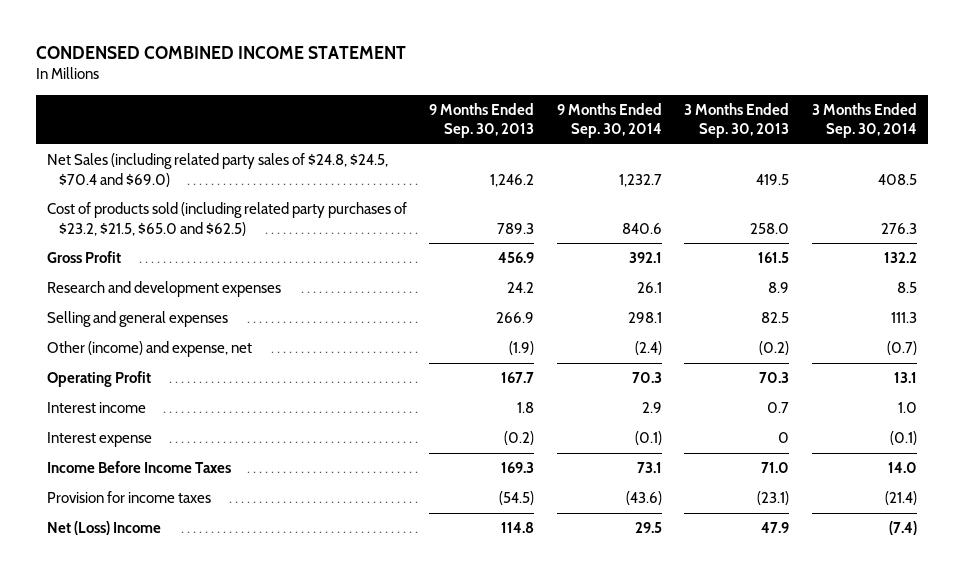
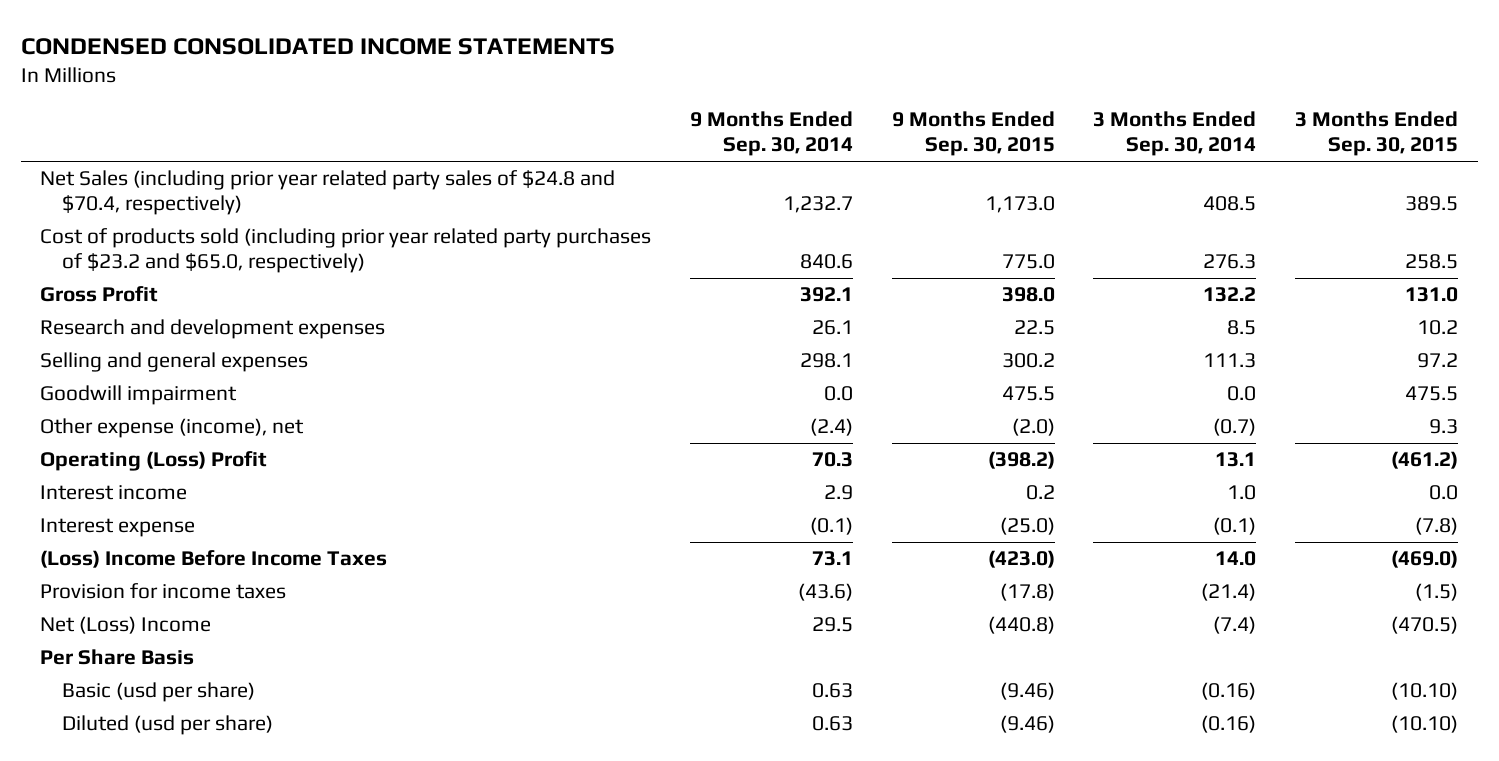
- CONDENSED COMBINED INCOME STATEMENT
+ CONDENSED CONSOLIDATED INCOME STATEMENTS
- | 9 Months Ended Sep. 30, 2013 | 9 Months Ended Sep. 30, 2014 | 3 Months Ended Sep. 30, 2013 | 3 Months Ended Sep. 30, 2014
+ | 9 Months Ended Sep. 30, 2014 | 9 Months Ended Sep. 30, 2015 | 3 Months Ended Sep. 30, 2014 | 3 Months Ended Sep. 30, 2015
- Net Sales (including related party sales of $24.8, $24.5, $70.4 and $69.0) | 1,246.2 | 1,232.7 | 419.5 | 408.5
- Cost of products sold (including related party purchases of $23.2, $21.5, $65.0 and $62.5) | 789.3 | 840.6 | 258.0 | 276.3
+ Net Sales (including prior year related party sales of $24.8 and $70.4, respectively) | 1,232.7 | 1,173.0 | 408.5 | 389.5
+ Cost of products sold (including prior year related party purchases of $23.2 and $65.0, respectively) | 840.6 | 775.0 | 276.3 | 258.5
- Other (income) and expense, net | (1.9) | (2.4) | (0.2) | (0.7)
- Operating Profit | 167.7 | 70.3 | 70.3 | 13.1
+ Goodwill impairment | 0.0 | 475.5 | 0.0 | 475.5
+ Other expense (income), net | (2.4) | (2.0) | (0.7) | 9.3
+ Operating (Loss) Profit | 70.3 | (398.2) | 13.1 | (461.2)
- Income Before Income Taxes | 169.3 | 73.1 | 71.0 | 14.0
+ (Loss) Income Before Income Taxes | 73.1 | (423.0) | 14.0 | (469.0)
+ Per Share Basis
+ Basic (usd per share) | 0.63 | (9.46) | (0.16) | (10.10)
+ Diluted (usd per share) | 0.63 | (9.46) | (0.16) | (10.10)

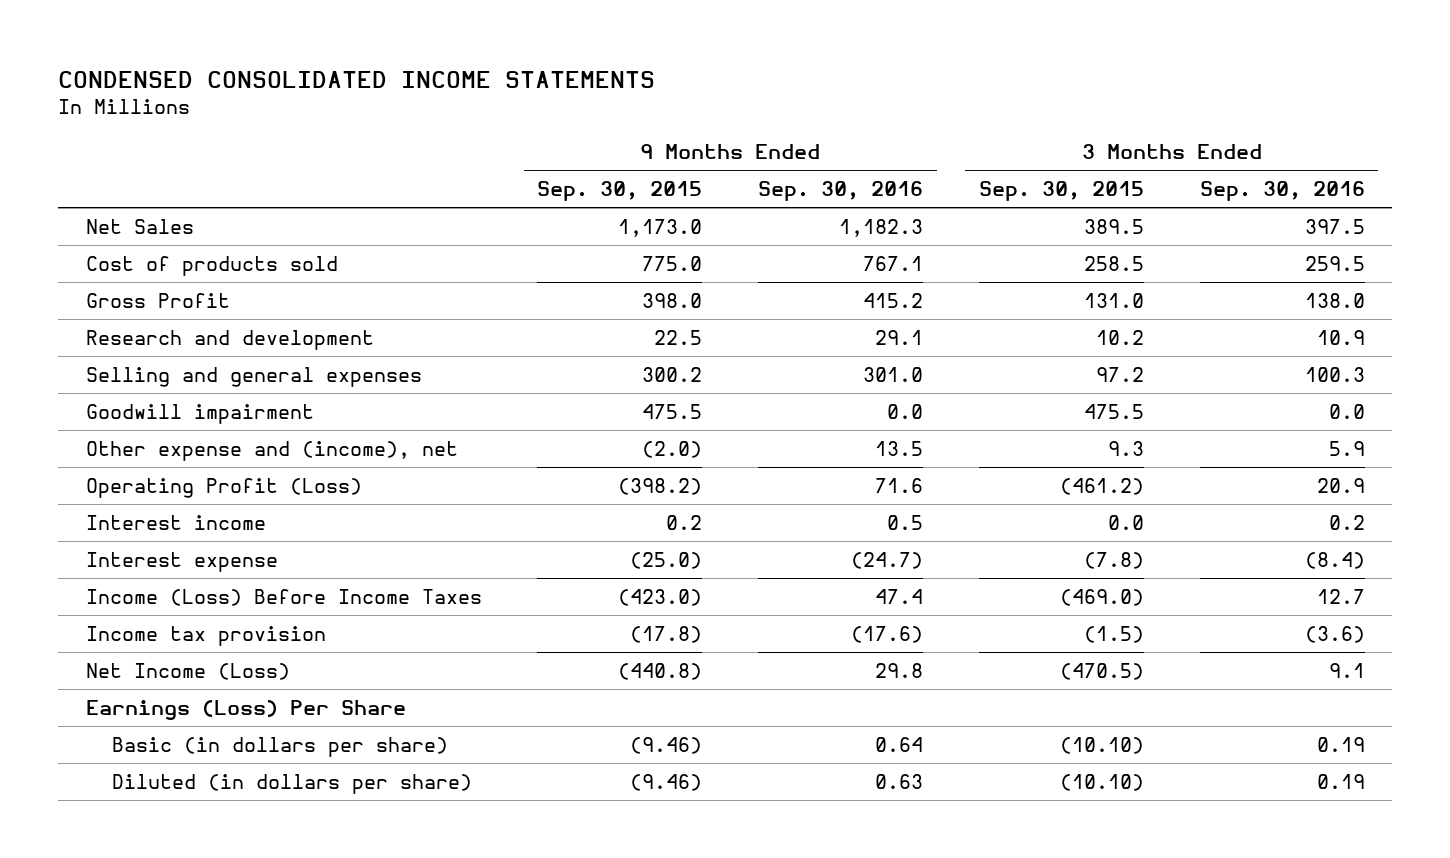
- | 9 Months Ended Sep. 30, 2014 | 9 Months Ended Sep. 30, 2015 | 3 Months Ended Sep. 30, 2014 | 3 Months Ended Sep. 30, 2015
+ | 9 Months Ended Sep. 30, 2015 | 9 Months Ended Sep. 30, 2016 | 3 Months Ended Sep. 30, 2015 | 3 Months Ended Sep. 30, 2016
- Net Sales (including prior year related party sales of $24.8 and $70.4, respectively) | 1,232.7 | 1,173.0 | 408.5 | 389.5
- Cost of products sold (including prior year related party purchases of $23.2 and $65.0, respectively) | 840.6 | 775.0 | 276.3 | 258.5
+ Net Sales | 1,173.0 | 1,182.3 | 389.5 | 397.5
+ Cost of products sold | 775.0 | 767.1 | 258.5 | 259.5
- Research and development expenses | 26.1 | 22.5 | 8.5 | 10.2
+ Research and development | 22.5 | 29.1 | 10.2 | 10.9
- Other expense (income), net | (2.4) | (2.0) | (0.7) | 9.3
- Operating (Loss) Profit | 70.3 | (398.2) | 13.1 | (461.2)
+ Other expense and (income), net | (2.0) | 13.5 | 9.3 | 5.9
+ Operating Profit (Loss) | (398.2) | 71.6 | (461.2) | 20.9
- (Loss) Income Before Income Taxes | 73.1 | (423.0) | 14.0 | (469.0)
- Provision for income taxes | (43.6) | (17.8) | (21.4) | (1.5)
- Net (Loss) Income | 29.5 | (440.8) | (7.4) | (470.5)
- Per Share Basis
- Basic (usd per share) | 0.63 | (9.46) | (0.16) | (10.10)
- Diluted (usd per share) | 0.63 | (9.46) | (0.16) | (10.10)
+ Income (Loss) Before Income Taxes | (423.0) | 47.4 | (469.0) | 12.7
+ Income tax provision | (17.8) | (17.6) | (1.5) | (3.6)
+ Net Income (Loss) | (440.8) | 29.8 | (470.5) | 9.1
+ Earnings (Loss) Per Share
+ Basic (in dollars per share) | (9.46) | 0.64 | (10.10) | 0.19
+ Diluted (in dollars per share) | (9.46) | 0.63 | (10.10) | 0.19

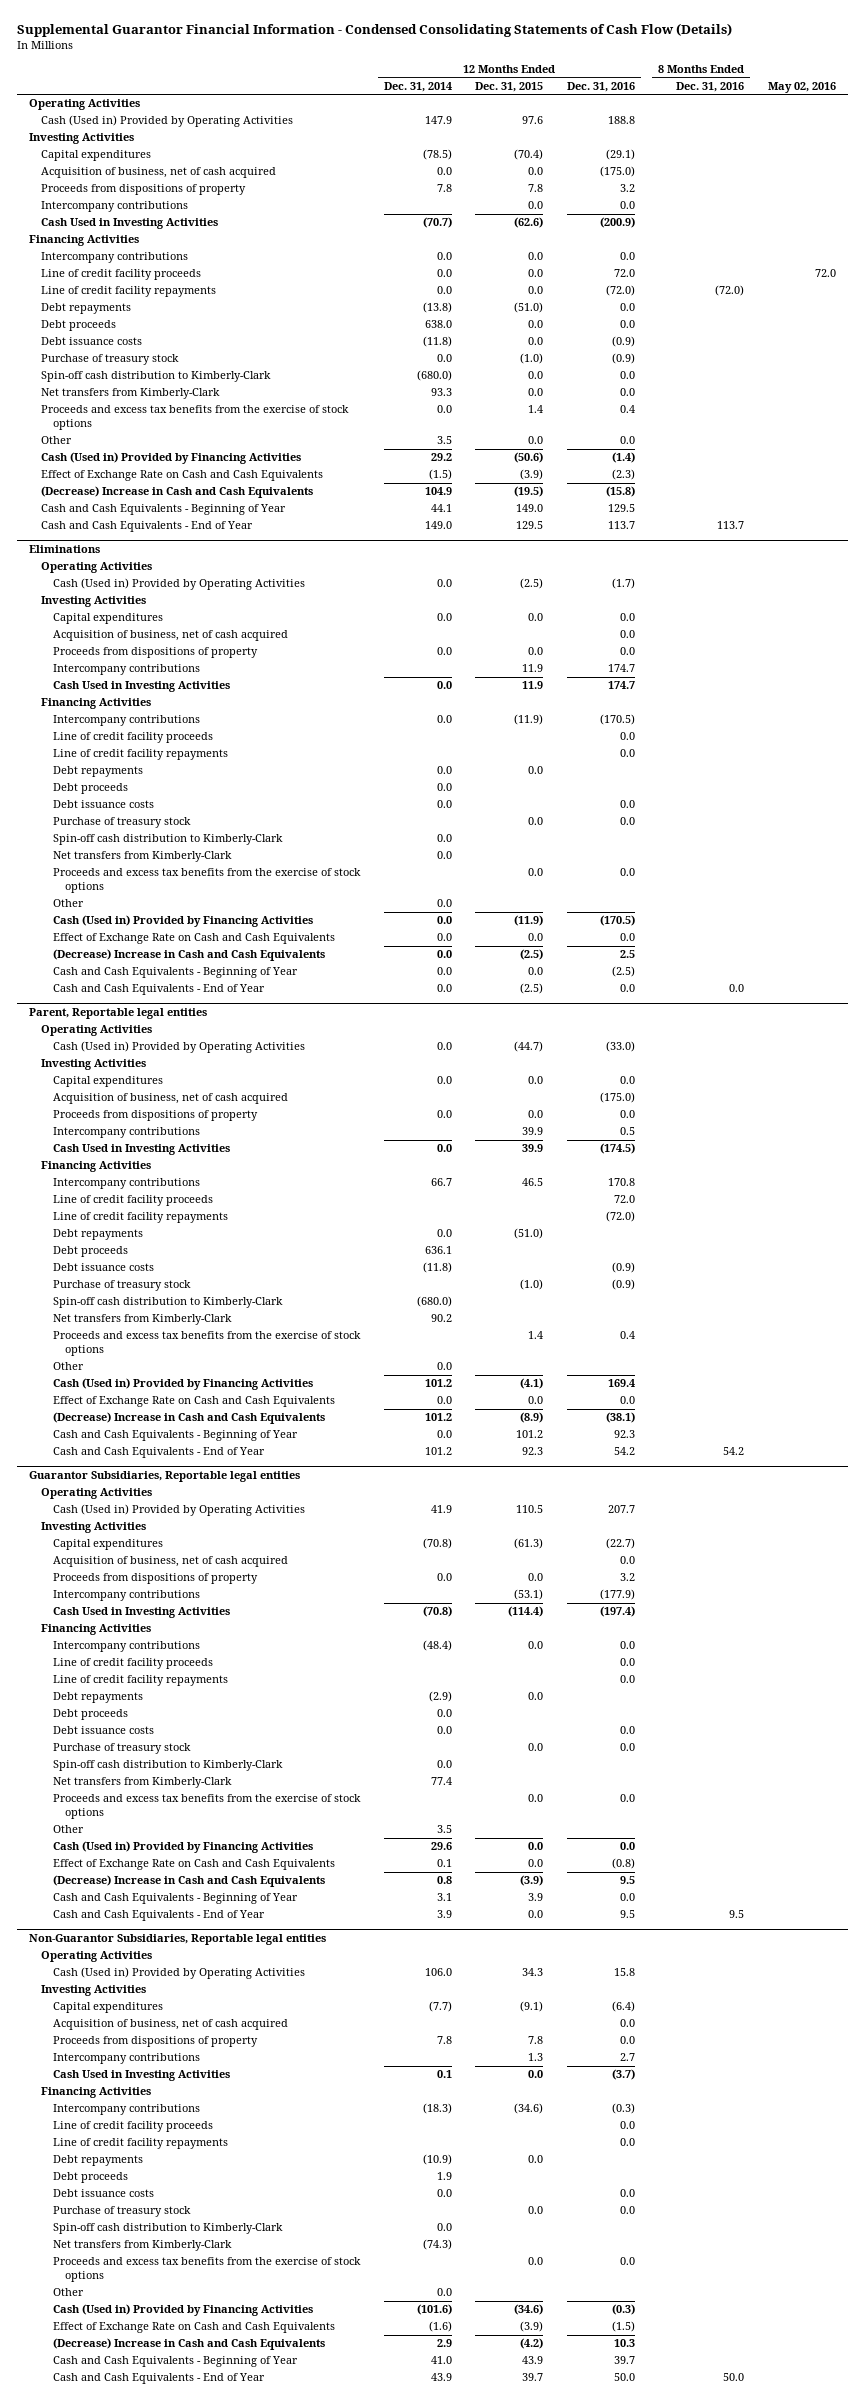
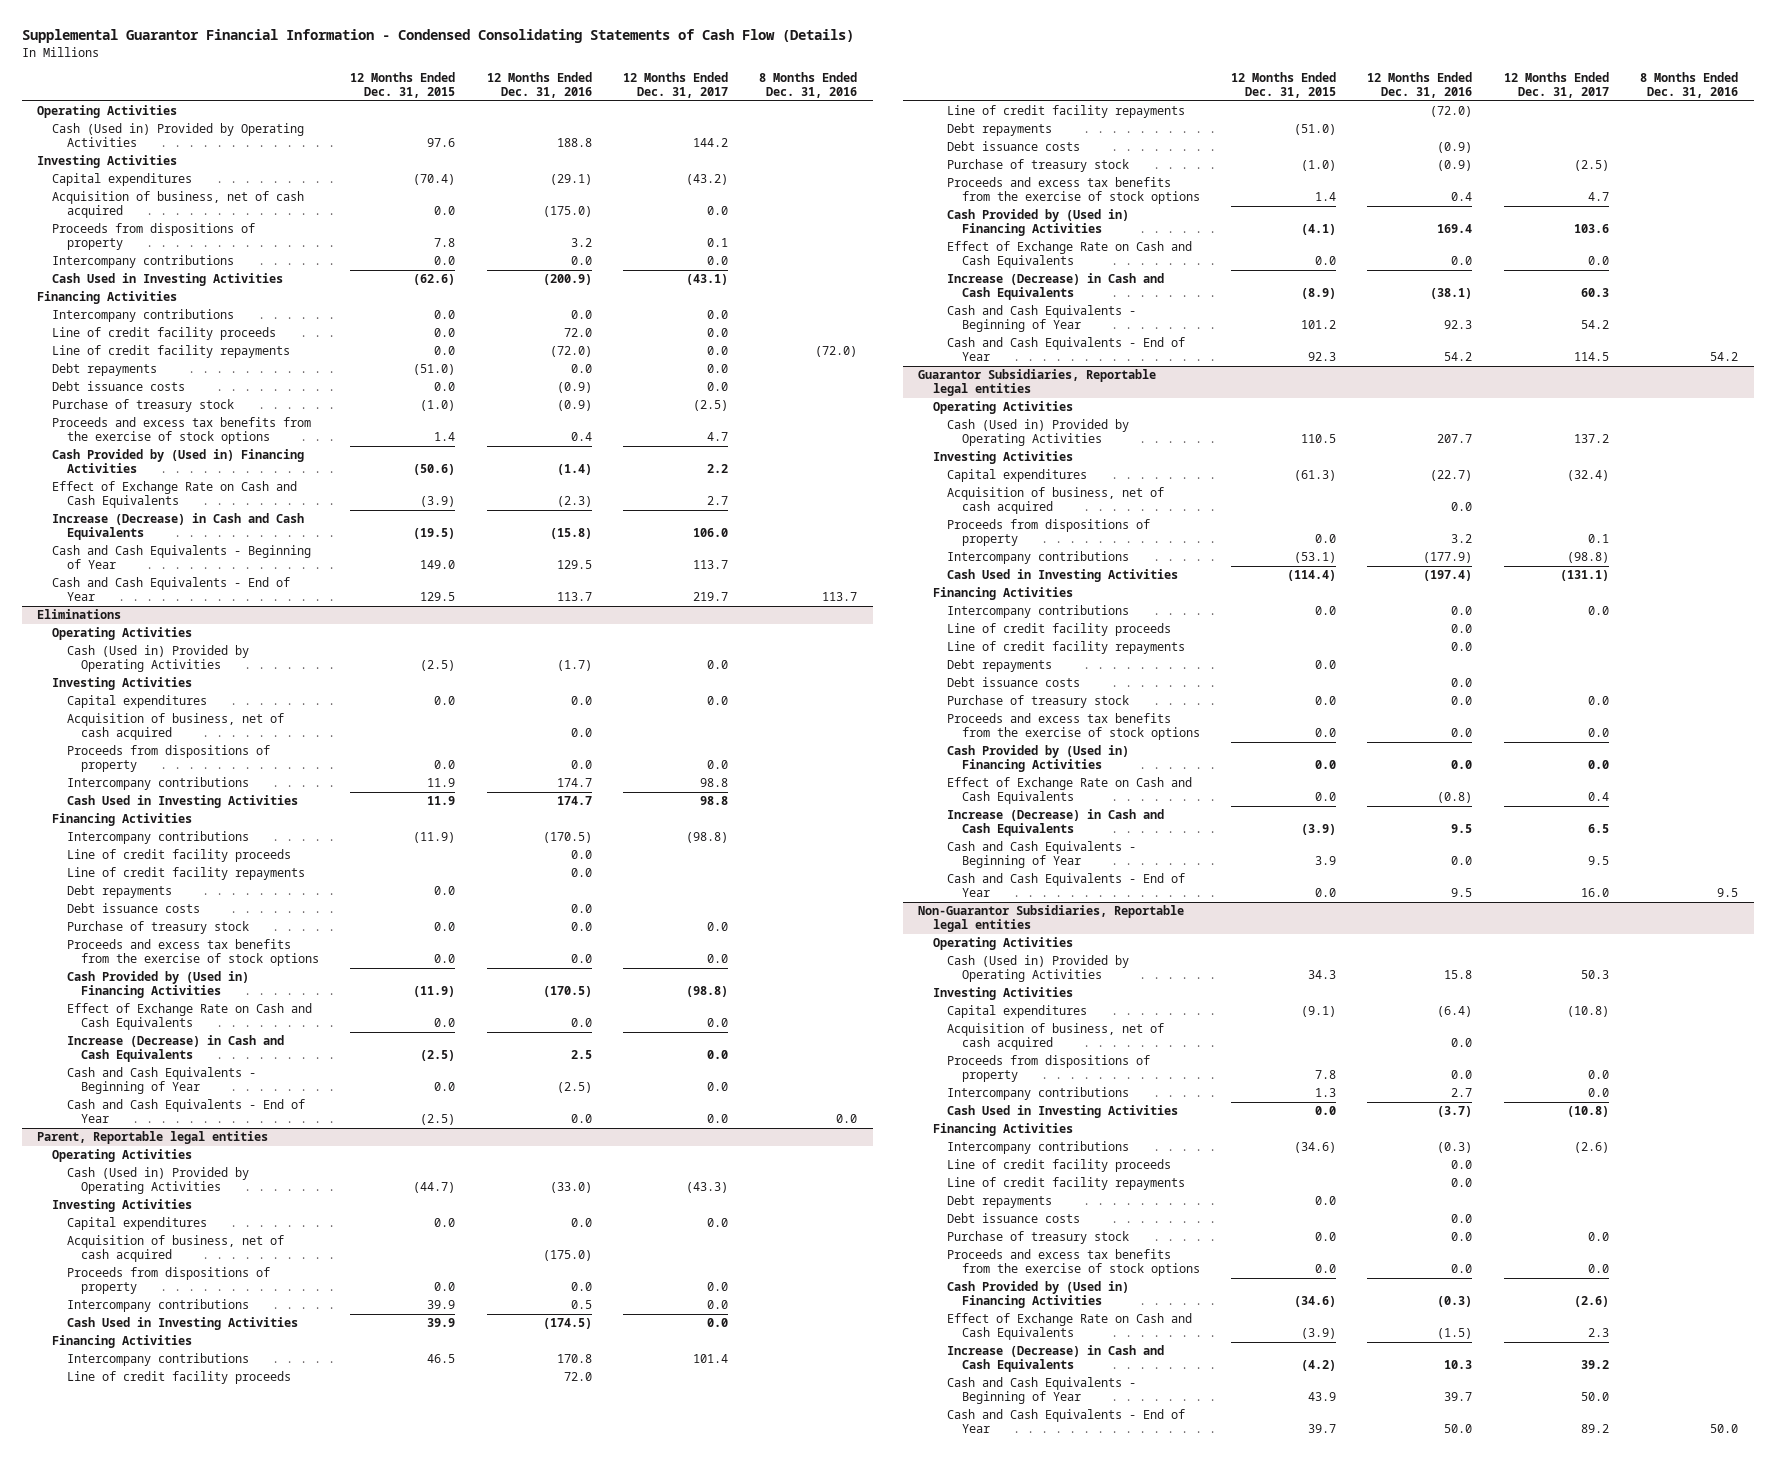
- | 12 Months Ended Dec. 31, 2014 | 12 Months Ended Dec. 31, 2015 | 12 Months Ended Dec. 31, 2016 | 8 Months Ended Dec. 31, 2016 | May 02, 2016
+ | 12 Months Ended Dec. 31, 2015 | 12 Months Ended Dec. 31, 2016 | 12 Months Ended Dec. 31, 2017 | 8 Months Ended Dec. 31, 2016
- Debt proceeds | 638.0 | 0.0 | 0.0 | |
- Spin-off cash distribution to Kimberly-Clark | (680.0) | 0.0 | 0.0 | |
- Net transfers from Kimberly-Clark | 93.3 | 0.0 | 0.0 | |
- Other | 3.5 | 0.0 | 0.0 | |
- Cash (Used in) Provided by Financing Activities | 29.2 | (50.6) | (1.4) | |
+ Cash Provided by (Used in) Financing Activities | (50.6) | (1.4) | 2.2 |
- (Decrease) Increase in Cash and Cash Equivalents | 104.9 | (19.5) | (15.8) | |
+ Increase (Decrease) in Cash and Cash Equivalents | (19.5) | (15.8) | 106.0 |
@ Eliminations
- Debt proceeds | 0.0 | | | |
- Spin-off cash distribution to Kimberly-Clark | 0.0 | | | |
- Net transfers from Kimberly-Clark | 0.0 | | | |
- Other | 0.0 | | | |
- Cash (Used in) Provided by Financing Activities | 0.0 | (11.9) | (170.5) | |
+ Cash Provided by (Used in) Financing Activities | (11.9) | (170.5) | (98.8) |
- (Decrease) Increase in Cash and Cash Equivalents | 0.0 | (2.5) | 2.5 | |
+ Increase (Decrease) in Cash and Cash Equivalents | (2.5) | 2.5 | 0.0 |
@ Parent, Reportable legal entities
- Debt proceeds | 636.1 | | | |
- Spin-off cash distribution to Kimberly-Clark | (680.0) | | | |
- Net transfers from Kimberly-Clark | 90.2 | | | |
- Other | 0.0 | | | |
- Cash (Used in) Provided by Financing Activities | 101.2 | (4.1) | 169.4 | |
+ Cash Provided by (Used in) Financing Activities | (4.1) | 169.4 | 103.6 |
- (Decrease) Increase in Cash and Cash Equivalents | 101.2 | (8.9) | (38.1) | |
+ Increase (Decrease) in Cash and Cash Equivalents | (8.9) | (38.1) | 60.3 |
@ Guarantor Subsidiaries, Reportable legal entities
- Debt proceeds | 0.0 | | | |
- Spin-off cash distribution to Kimberly-Clark | 0.0 | | | |
- Net transfers from Kimberly-Clark | 77.4 | | | |
- Other | 3.5 | | | |
- Cash (Used in) Provided by Financing Activities | 29.6 | 0.0 | 0.0 | |
+ Cash Provided by (Used in) Financing Activities | 0.0 | 0.0 | 0.0 |
- (Decrease) Increase in Cash and Cash Equivalents | 0.8 | (3.9) | 9.5 | |
+ Increase (Decrease) in Cash and Cash Equivalents | (3.9) | 9.5 | 6.5 |
@ Non-Guarantor Subsidiaries, Reportable legal entities
- Debt proceeds | 1.9 | | | |
- Spin-off cash distribution to Kimberly-Clark | 0.0 | | | |
- Net transfers from Kimberly-Clark | (74.3) | | | |
- Other | 0.0 | | | |
- Cash (Used in) Provided by Financing Activities | (101.6) | (34.6) | (0.3) | |
+ Cash Provided by (Used in) Financing Activities | (34.6) | (0.3) | (2.6) |
- (Decrease) Increase in Cash and Cash Equivalents | 2.9 | (4.2) | 10.3 | |
+ Increase (Decrease) in Cash and Cash Equivalents | (4.2) | 10.3 | 39.2 |

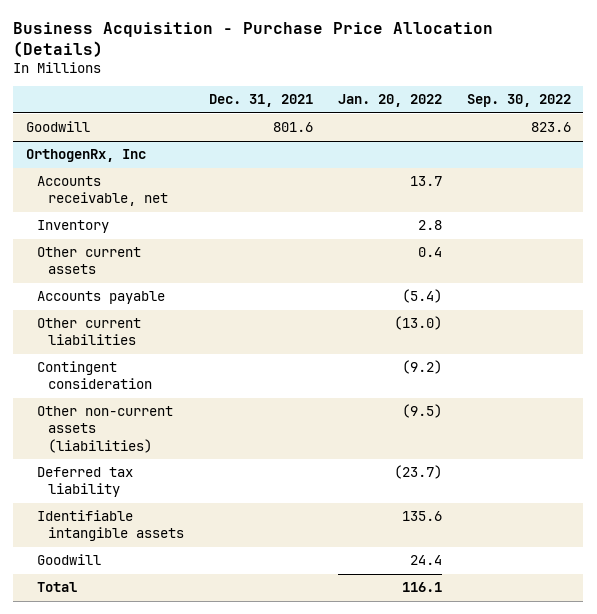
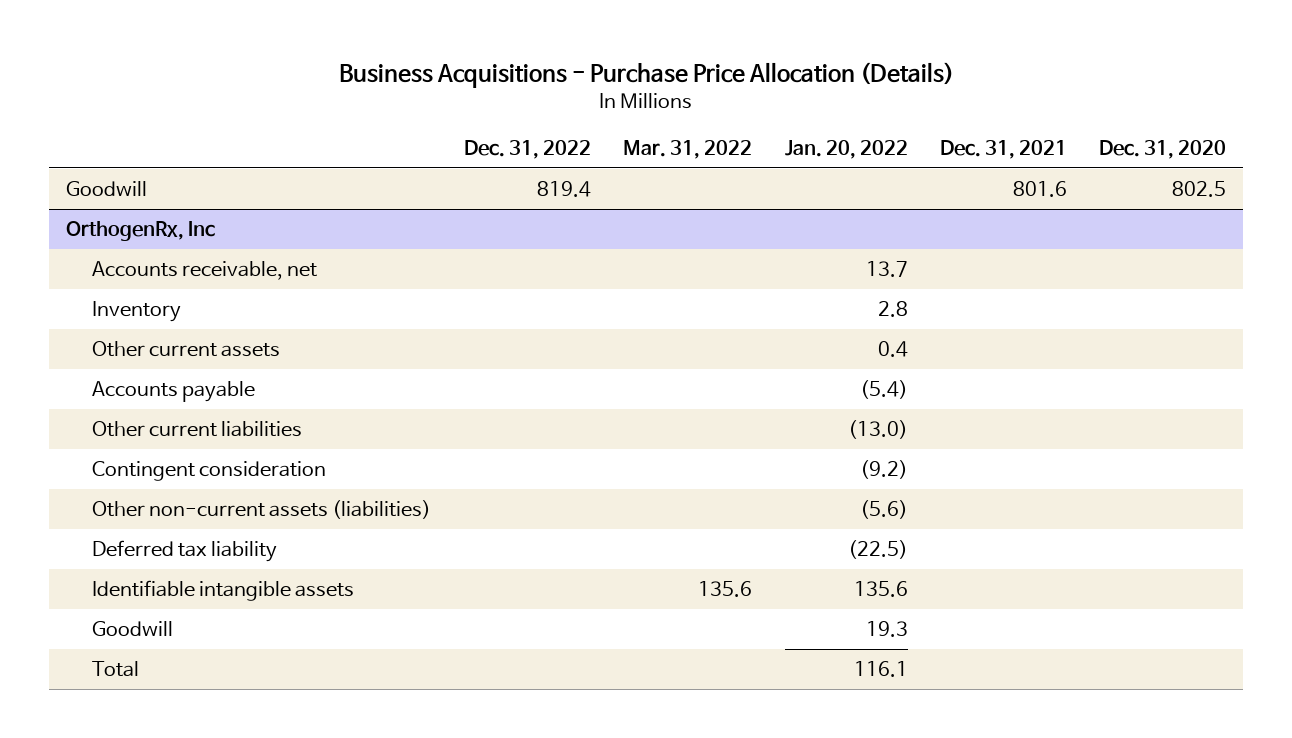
- Business Acquisition - Purchase Price Allocation (Details)
+ Business Acquisitions - Purchase Price Allocation (Details)
- | Dec. 31, 2021 | Jan. 20, 2022 | Sep. 30, 2022
+ | Dec. 31, 2022 | Mar. 31, 2022 | Jan. 20, 2022 | Dec. 31, 2021 | Dec. 31, 2020
@ OrthogenRx, Inc
- Other non-current assets (liabilities) | | (9.5) |
- Deferred tax liability | | (23.7) |
+ Other non-current assets (liabilities) | | | (5.6) | |
+ Deferred tax liability | | | (22.5) | |
- Goodwill | | 24.4 |
+ Goodwill | | | 19.3 | |

